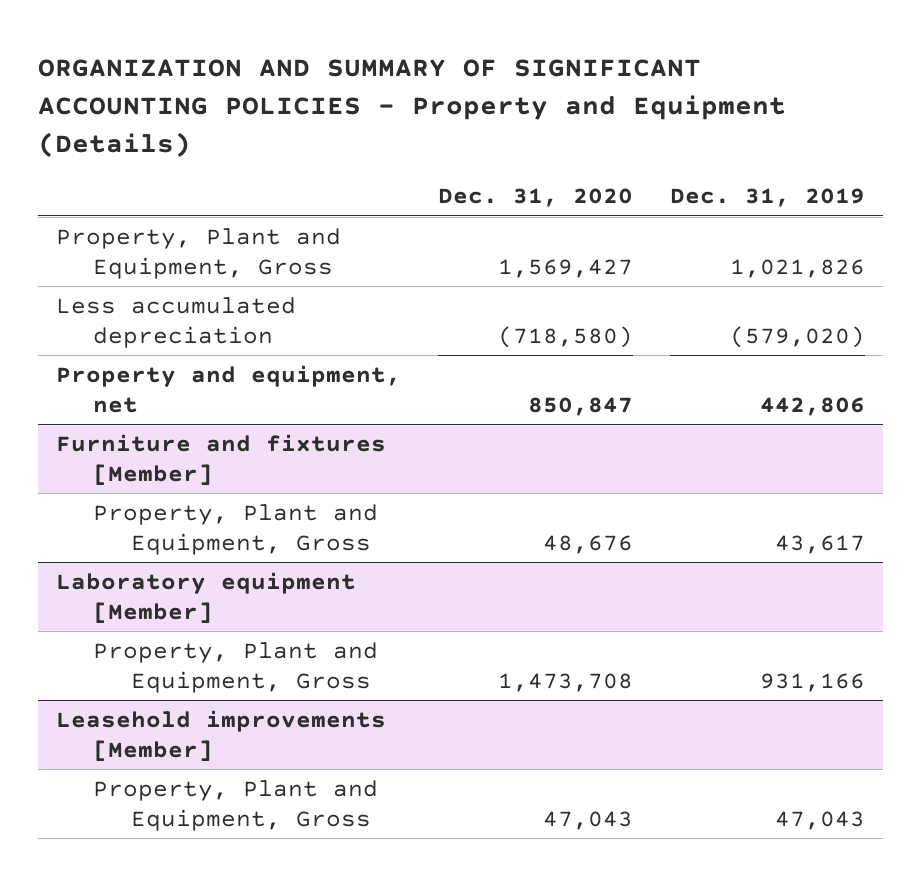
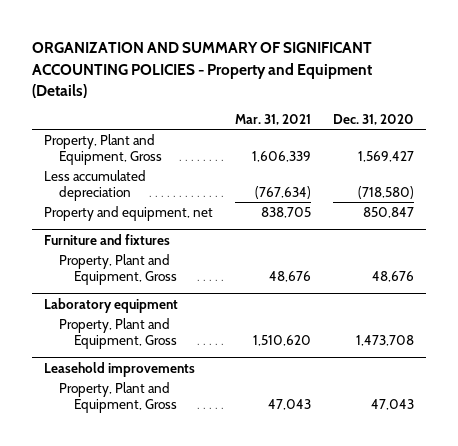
- | Dec. 31, 2020 | Dec. 31, 2019
+ | Mar. 31, 2021 | Dec. 31, 2020
- Furniture and fixtures [Member]
+ Furniture and fixtures
- Laboratory equipment [Member]
+ Laboratory equipment
- Leasehold improvements [Member]
+ Leasehold improvements

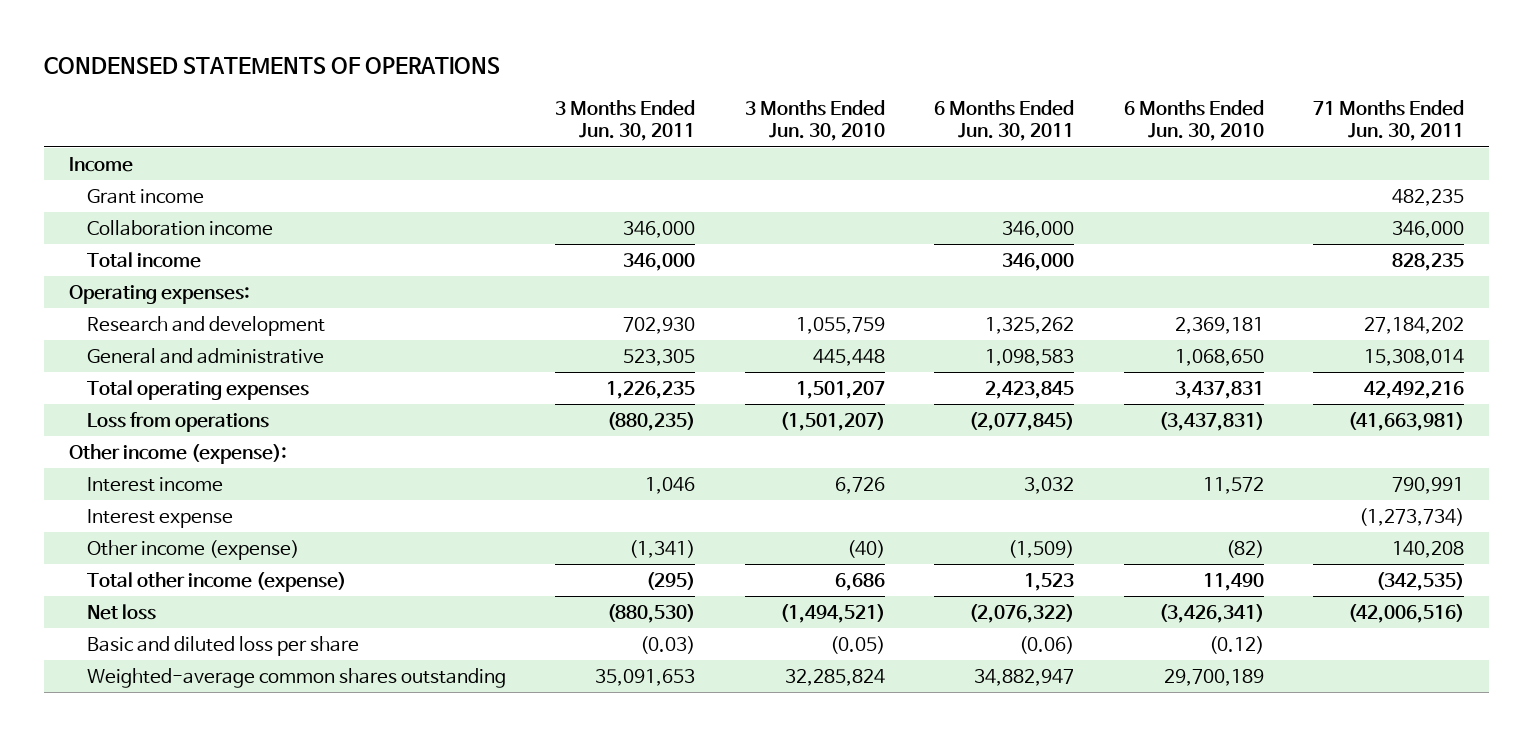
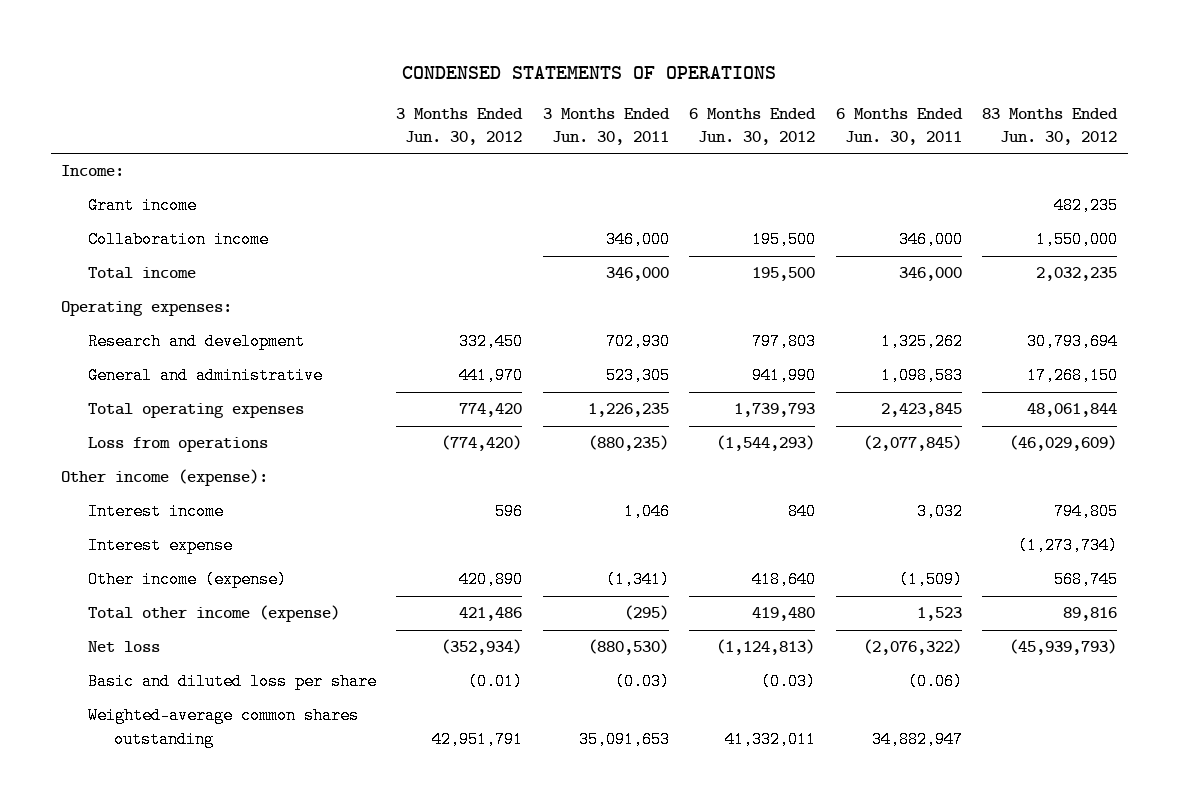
- | 3 Months Ended Jun. 30, 2011 | 3 Months Ended Jun. 30, 2010 | 6 Months Ended Jun. 30, 2011 | 6 Months Ended Jun. 30, 2010 | 71 Months Ended Jun. 30, 2011
+ | 3 Months Ended Jun. 30, 2012 | 3 Months Ended Jun. 30, 2011 | 6 Months Ended Jun. 30, 2012 | 6 Months Ended Jun. 30, 2011 | 83 Months Ended Jun. 30, 2012
- Income
+ Income:

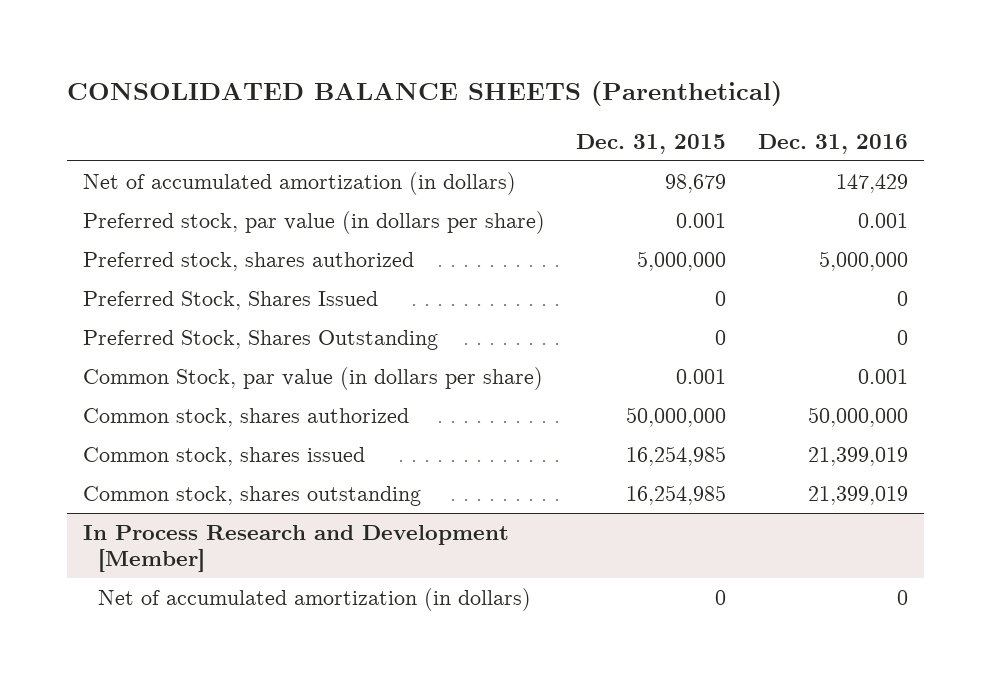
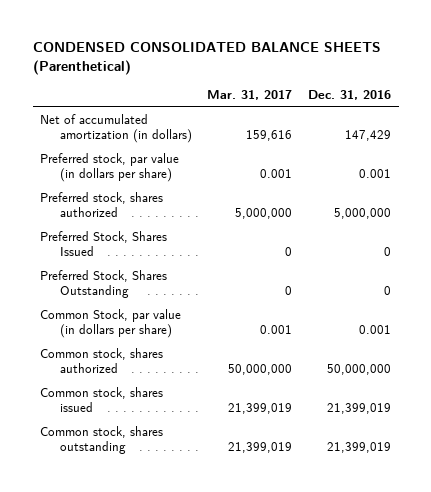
- CONSOLIDATED BALANCE SHEETS (Parenthetical)
+ CONDENSED CONSOLIDATED BALANCE SHEETS (Parenthetical)
- | Dec. 31, 2015 | Dec. 31, 2016
+ | Mar. 31, 2017 | Dec. 31, 2016
- In Process Research and Development [Member]
- Net of accumulated amortization (in dollars) | 0 | 0

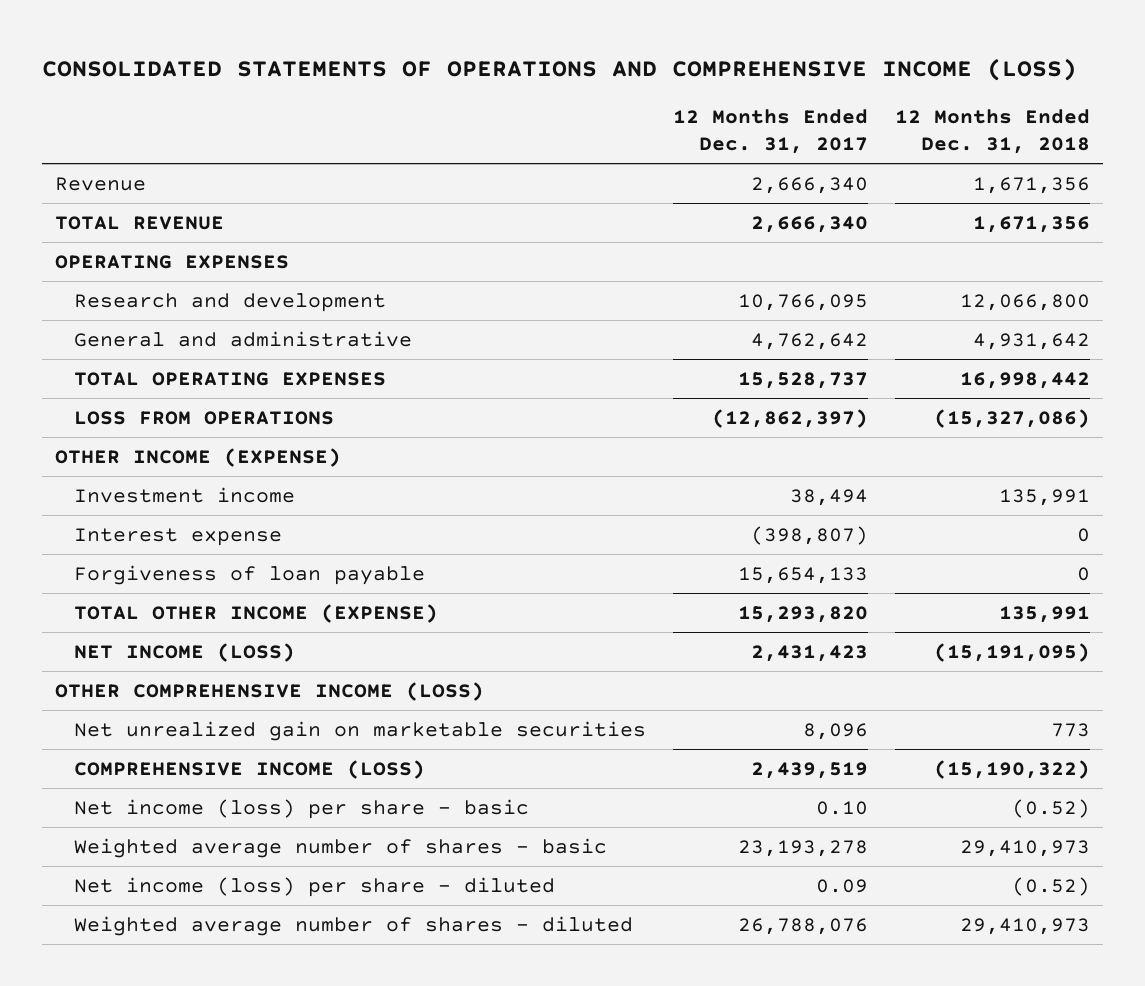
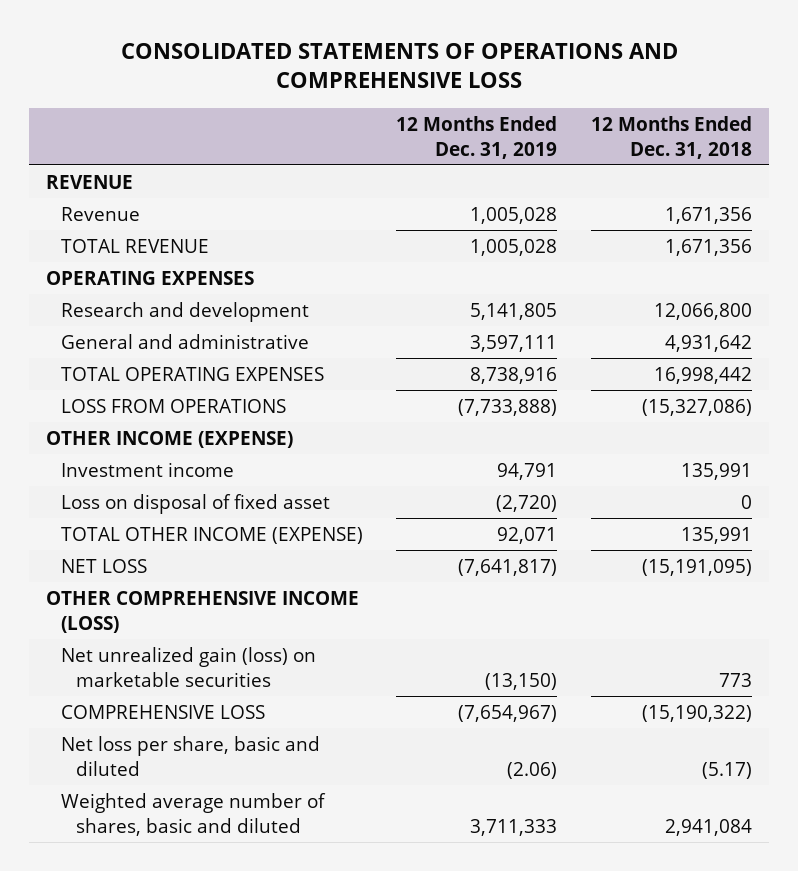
- CONSOLIDATED STATEMENTS OF OPERATIONS AND COMPREHENSIVE INCOME (LOSS)
+ CONSOLIDATED STATEMENTS OF OPERATIONS AND COMPREHENSIVE LOSS
- | 12 Months Ended Dec. 31, 2017 | 12 Months Ended Dec. 31, 2018
+ | 12 Months Ended Dec. 31, 2019 | 12 Months Ended Dec. 31, 2018
+ REVENUE
- Interest expense | (398,807) | 0
- Forgiveness of loan payable | 15,654,133 | 0
+ Loss on disposal of fixed asset | (2,720) | 0
- NET INCOME (LOSS) | 2,431,423 | (15,191,095)
+ NET LOSS | (7,641,817) | (15,191,095)
- Net unrealized gain on marketable securities | 8,096 | 773
- COMPREHENSIVE INCOME (LOSS) | 2,439,519 | (15,190,322)
- Net income (loss) per share - basic | 0.10 | (0.52)
- Weighted average number of shares - basic | 23,193,278 | 29,410,973
- Net income (loss) per share - diluted | 0.09 | (0.52)
- Weighted average number of shares - diluted | 26,788,076 | 29,410,973
+ Net unrealized gain (loss) on marketable securities | (13,150) | 773
+ COMPREHENSIVE LOSS | (7,654,967) | (15,190,322)
+ Net loss per share, basic and diluted | (2.06) | (5.17)
+ Weighted average number of shares, basic and diluted | 3,711,333 | 2,941,084

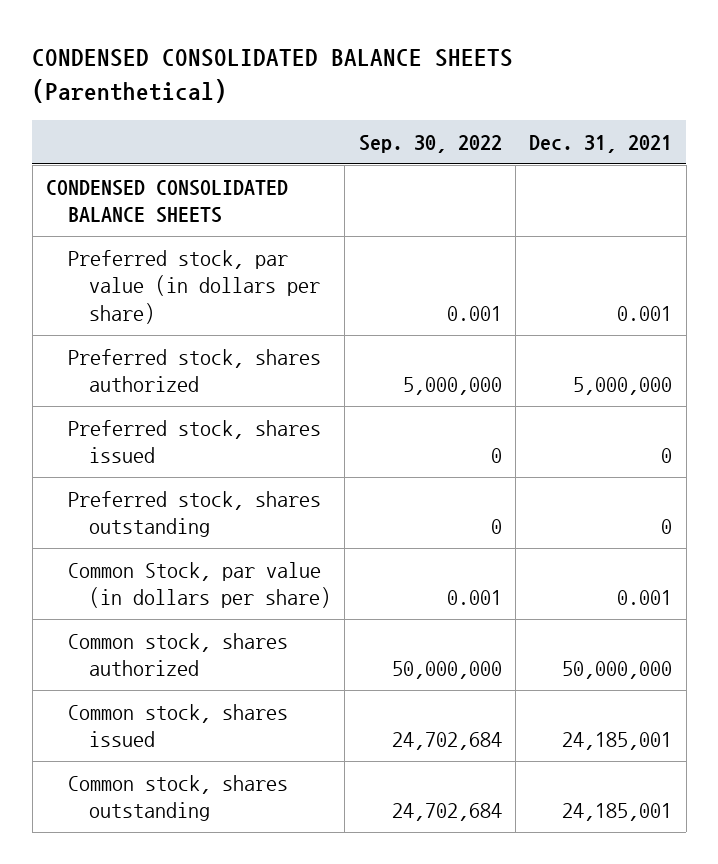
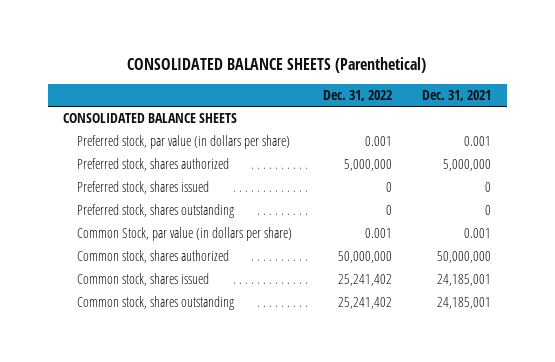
- CONDENSED CONSOLIDATED BALANCE SHEETS (Parenthetical)
+ CONSOLIDATED BALANCE SHEETS (Parenthetical)
- | Sep. 30, 2022 | Dec. 31, 2021
+ | Dec. 31, 2022 | Dec. 31, 2021
- CONDENSED CONSOLIDATED BALANCE SHEETS
+ CONSOLIDATED BALANCE SHEETS

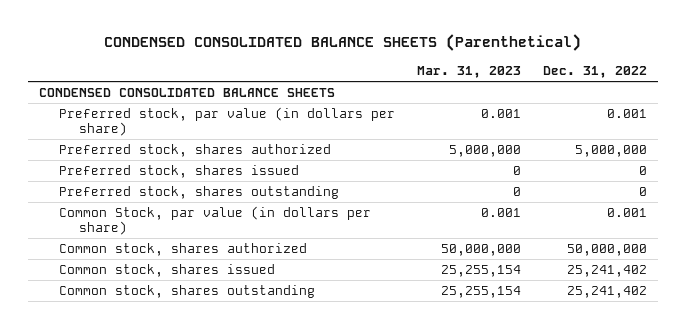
- CONSOLIDATED BALANCE SHEETS (Parenthetical)
+ CONDENSED CONSOLIDATED BALANCE SHEETS (Parenthetical)
- | Dec. 31, 2022 | Dec. 31, 2021
+ | Mar. 31, 2023 | Dec. 31, 2022
- CONSOLIDATED BALANCE SHEETS
+ CONDENSED CONSOLIDATED BALANCE SHEETS

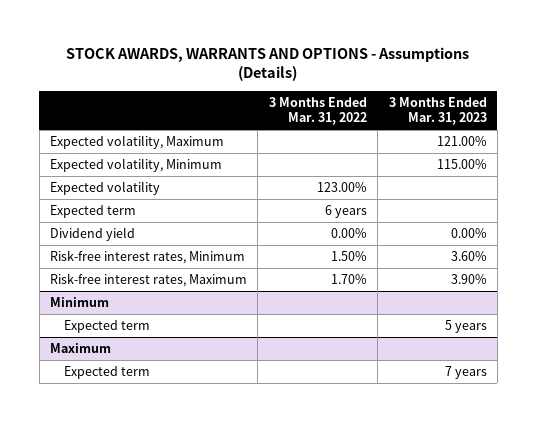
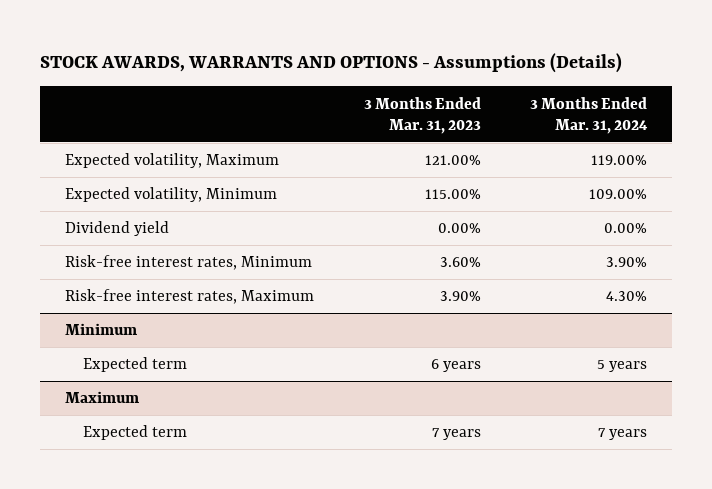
- | 3 Months Ended Mar. 31, 2022 | 3 Months Ended Mar. 31, 2023
+ | 3 Months Ended Mar. 31, 2023 | 3 Months Ended Mar. 31, 2024
- Expected volatility | 123.00% |
- Expected term | 6 years |
@ Minimum
- Expected term | | 5 years
+ Expected term | 6 years | 5 years

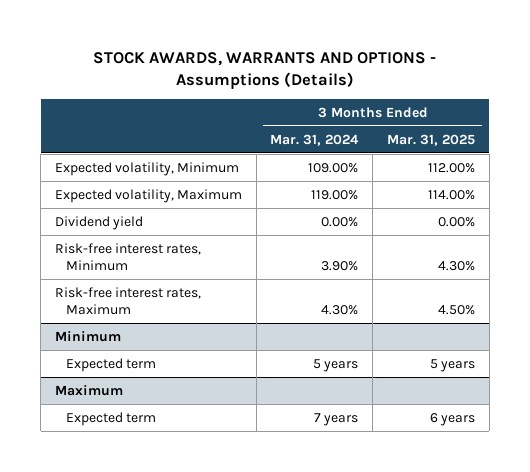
- | 3 Months Ended Mar. 31, 2023 | 3 Months Ended Mar. 31, 2024
+ | 3 Months Ended Mar. 31, 2024 | 3 Months Ended Mar. 31, 2025
moved down: Expected volatility, Maximum | 119.00% | 114.00%

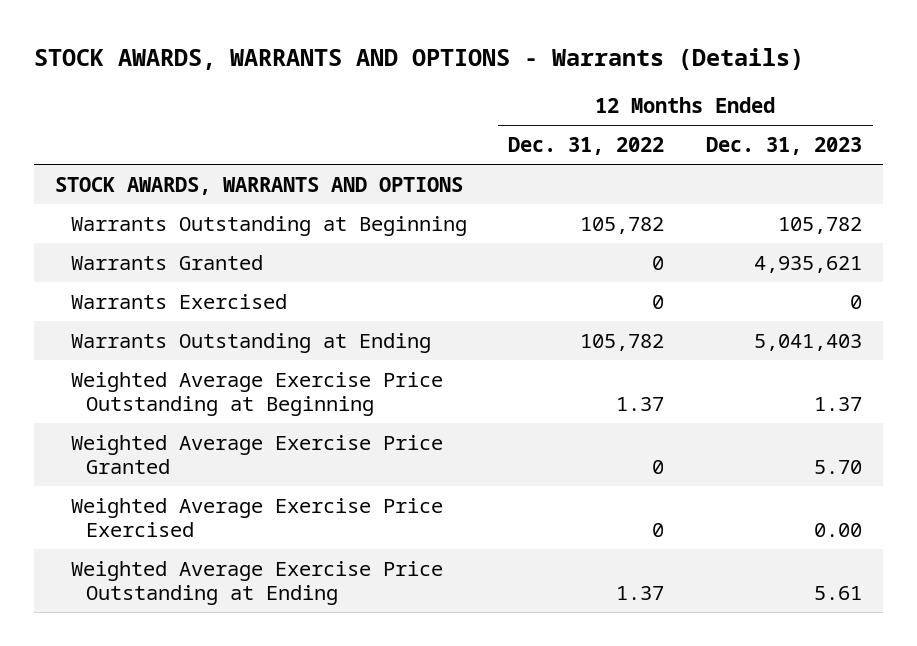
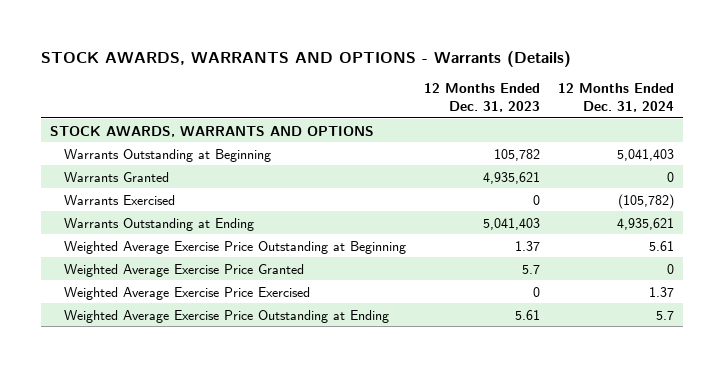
- | 12 Months Ended Dec. 31, 2022 | 12 Months Ended Dec. 31, 2023
+ | 12 Months Ended Dec. 31, 2023 | 12 Months Ended Dec. 31, 2024
- Weighted Average Exercise Price Granted | 0 | 5.70
- Weighted Average Exercise Price Exercised | 0 | 0.00
+ Weighted Average Exercise Price Granted | 5.7 | 0
+ Weighted Average Exercise Price Exercised | 0 | 1.37

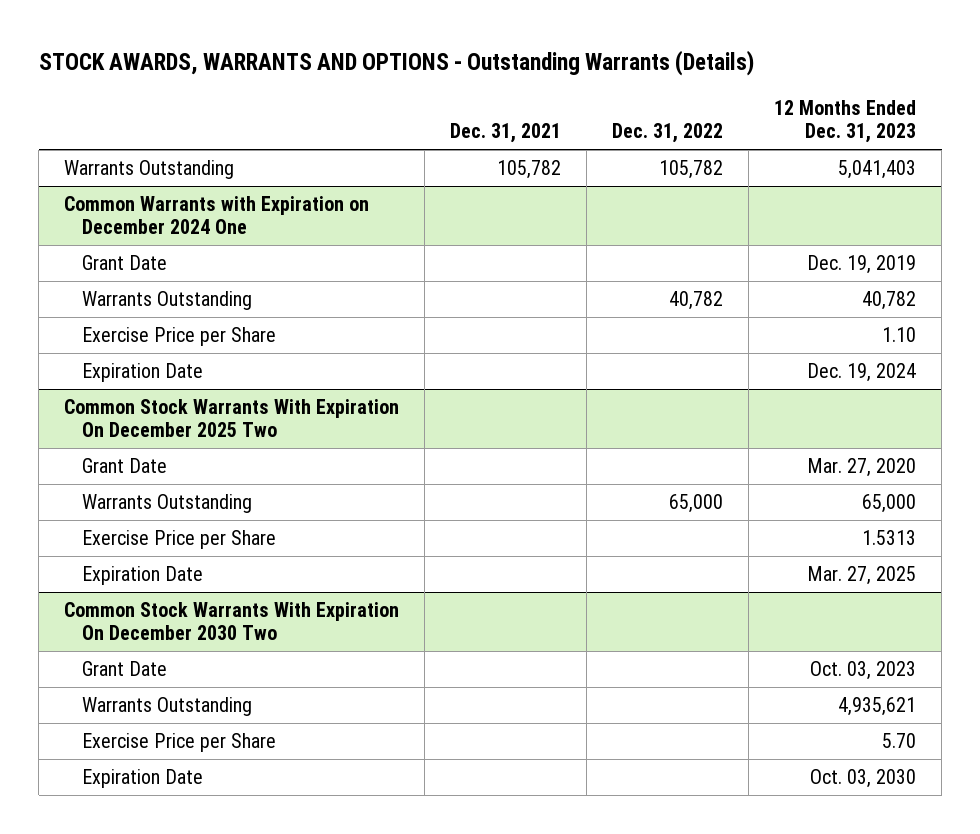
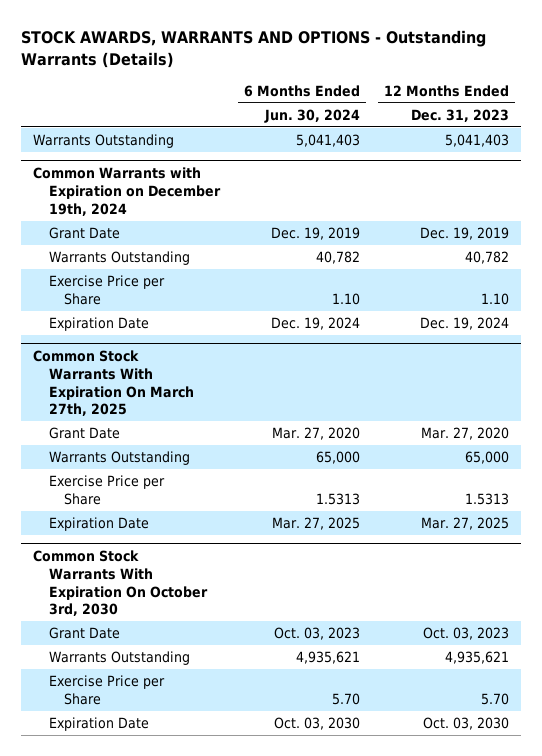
- | Dec. 31, 2021 | Dec. 31, 2022 | 12 Months Ended Dec. 31, 2023
+ | 6 Months Ended Jun. 30, 2024 | 12 Months Ended Dec. 31, 2023
- Common Warrants with Expiration on December 2024 One
+ Common Warrants with Expiration on December 19th, 2024
- Common Stock Warrants With Expiration On December 2025 Two
+ Common Stock Warrants With Expiration On March 27th, 2025
- Common Stock Warrants With Expiration On December 2030 Two
+ Common Stock Warrants With Expiration On October 3rd, 2030

